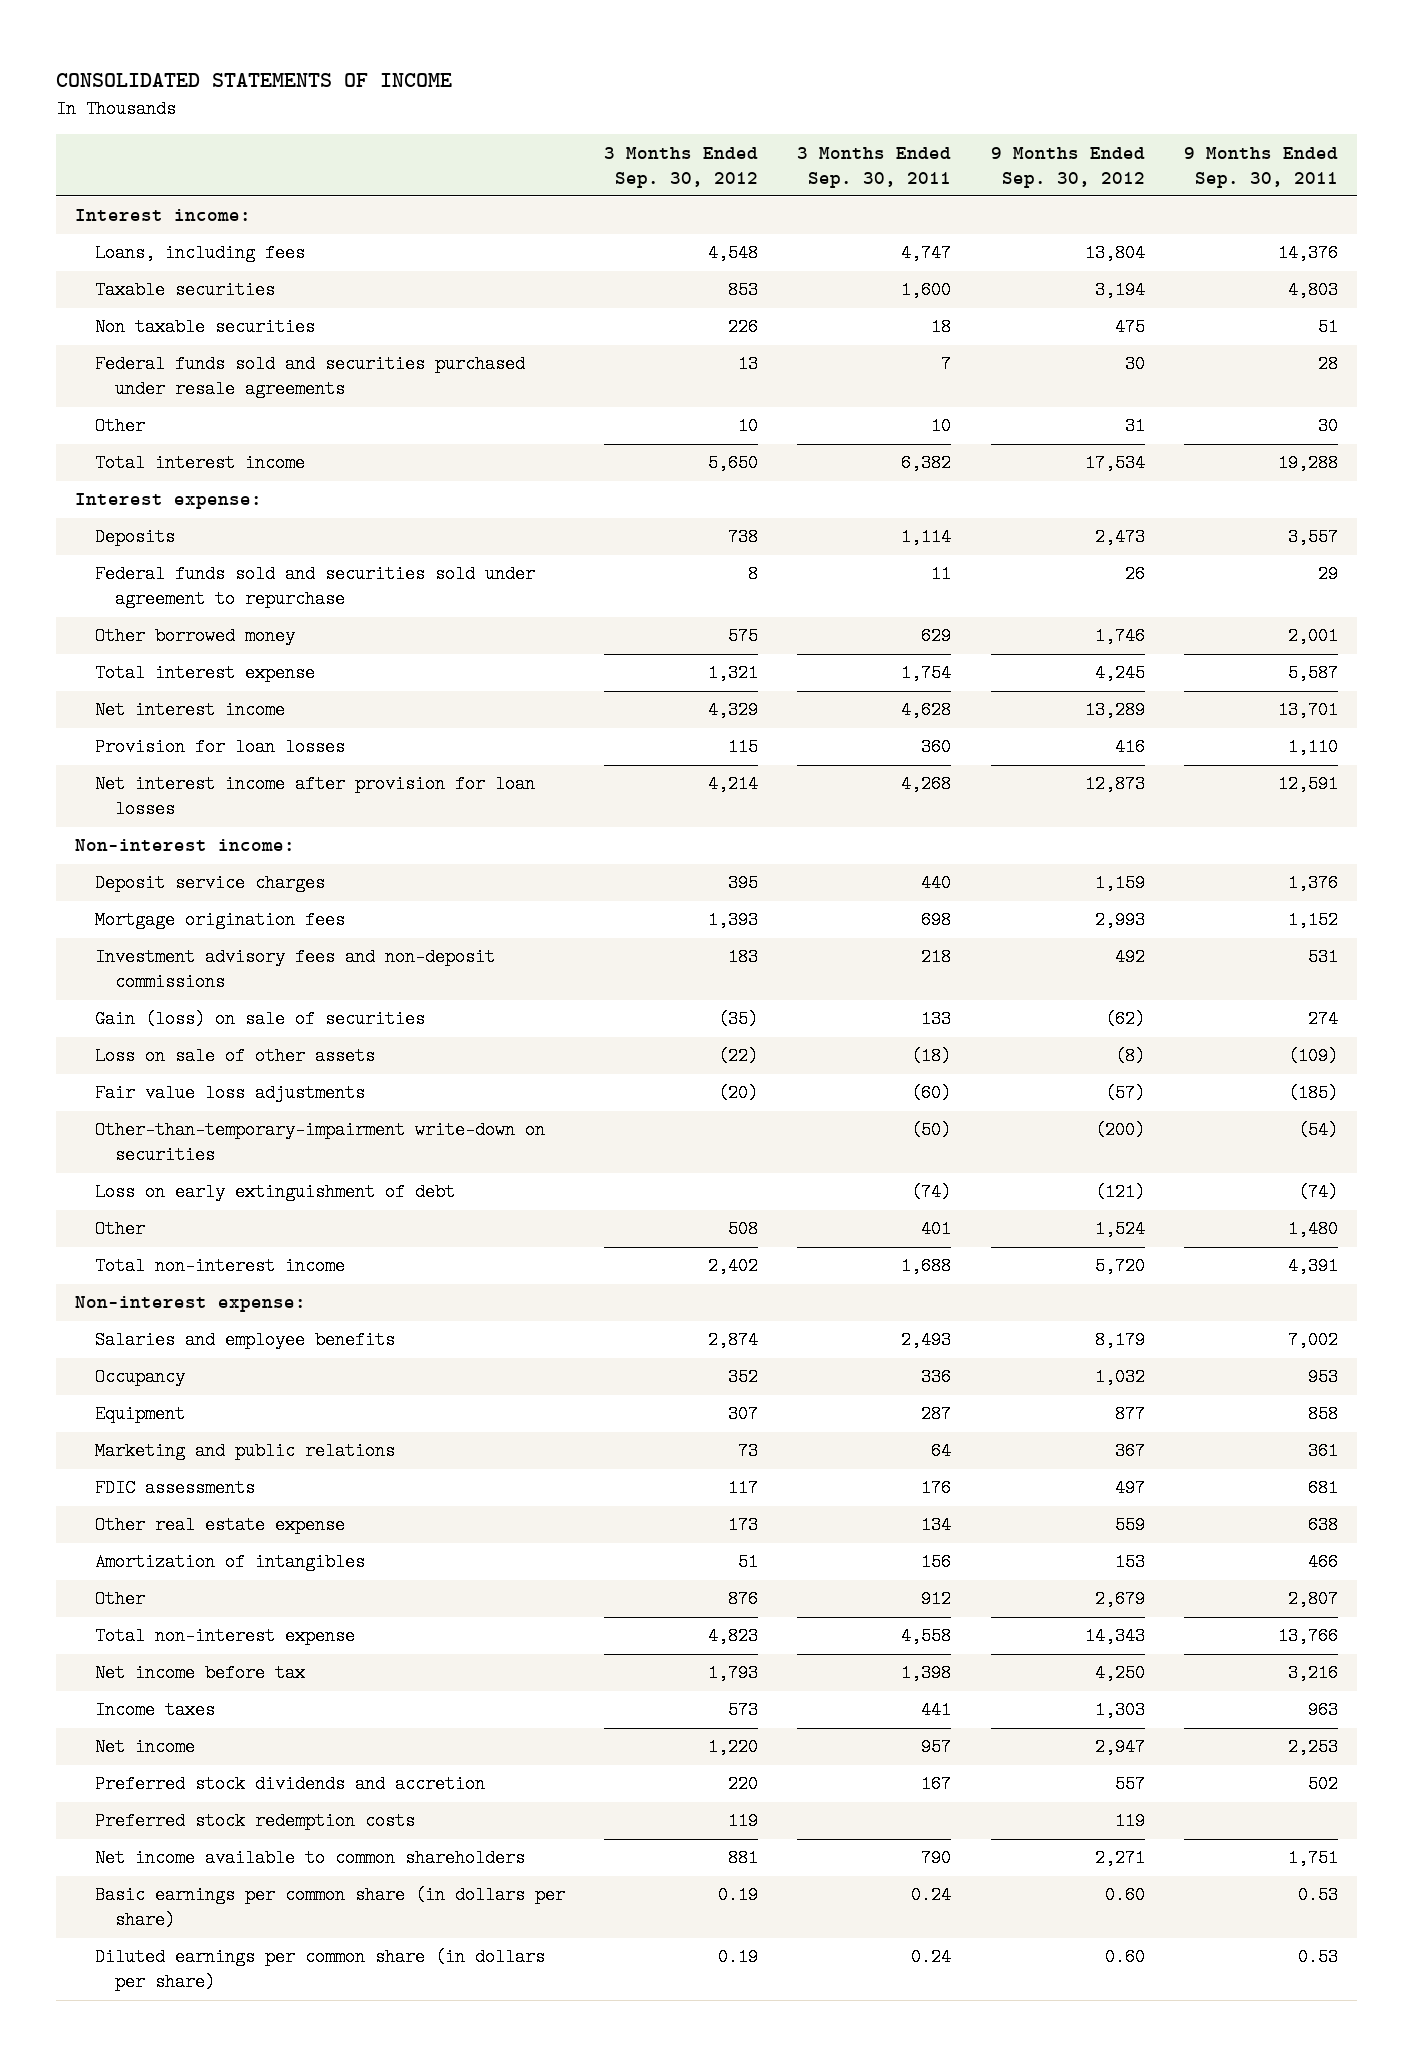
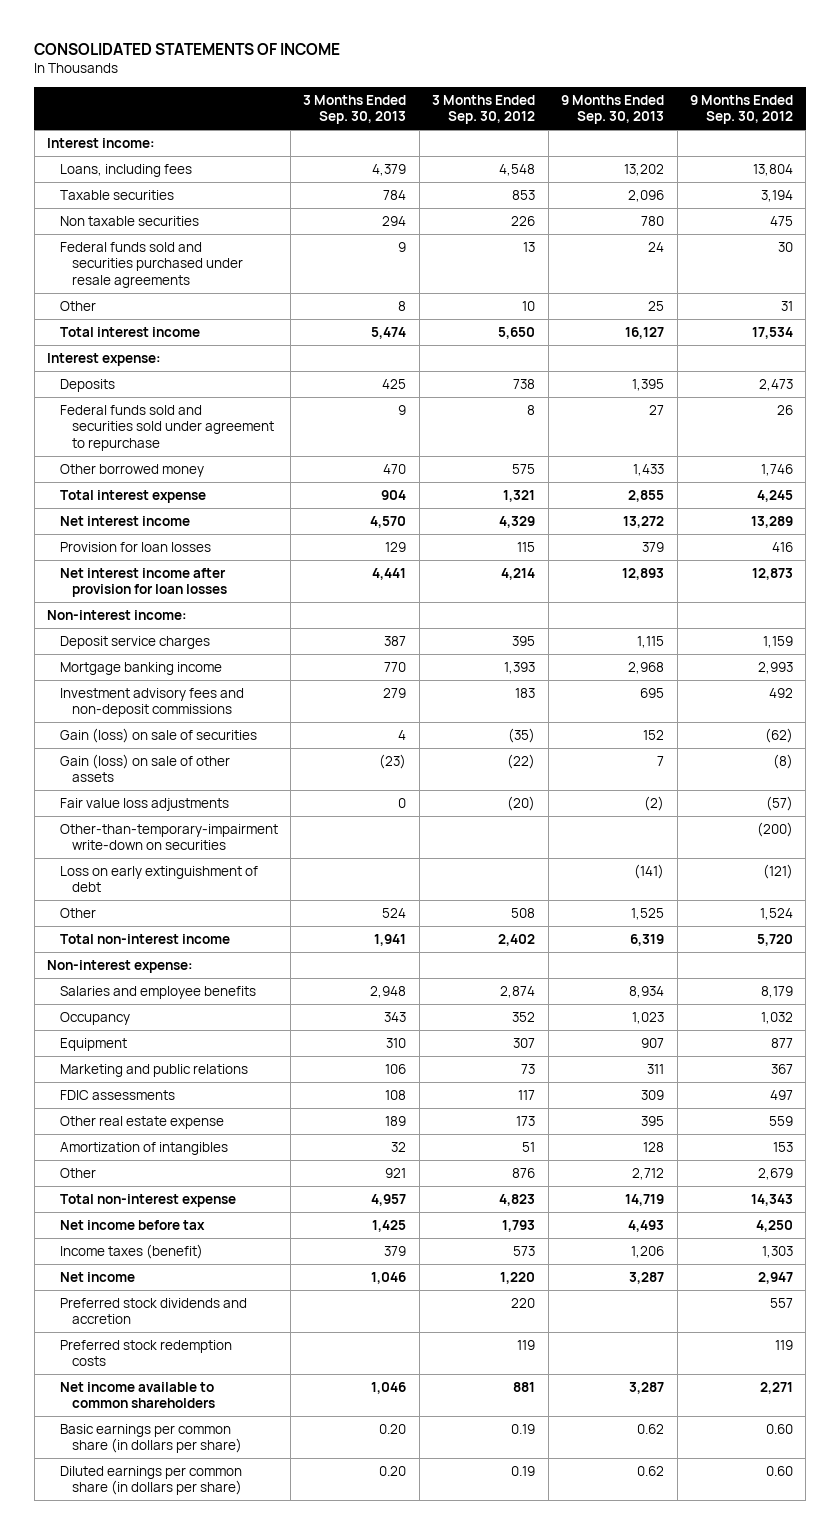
- | 3 Months Ended Sep. 30, 2012 | 3 Months Ended Sep. 30, 2011 | 9 Months Ended Sep. 30, 2012 | 9 Months Ended Sep. 30, 2011
+ | 3 Months Ended Sep. 30, 2013 | 3 Months Ended Sep. 30, 2012 | 9 Months Ended Sep. 30, 2013 | 9 Months Ended Sep. 30, 2012
- Mortgage origination fees | 1,393 | 698 | 2,993 | 1,152
+ Mortgage banking income | 770 | 1,393 | 2,968 | 2,993
- Loss on sale of other assets | (22) | (18) | (8) | (109)
+ Gain (loss) on sale of other assets | (23) | (22) | 7 | (8)
- Income taxes | 573 | 441 | 1,303 | 963
+ Income taxes (benefit) | 379 | 573 | 1,206 | 1,303

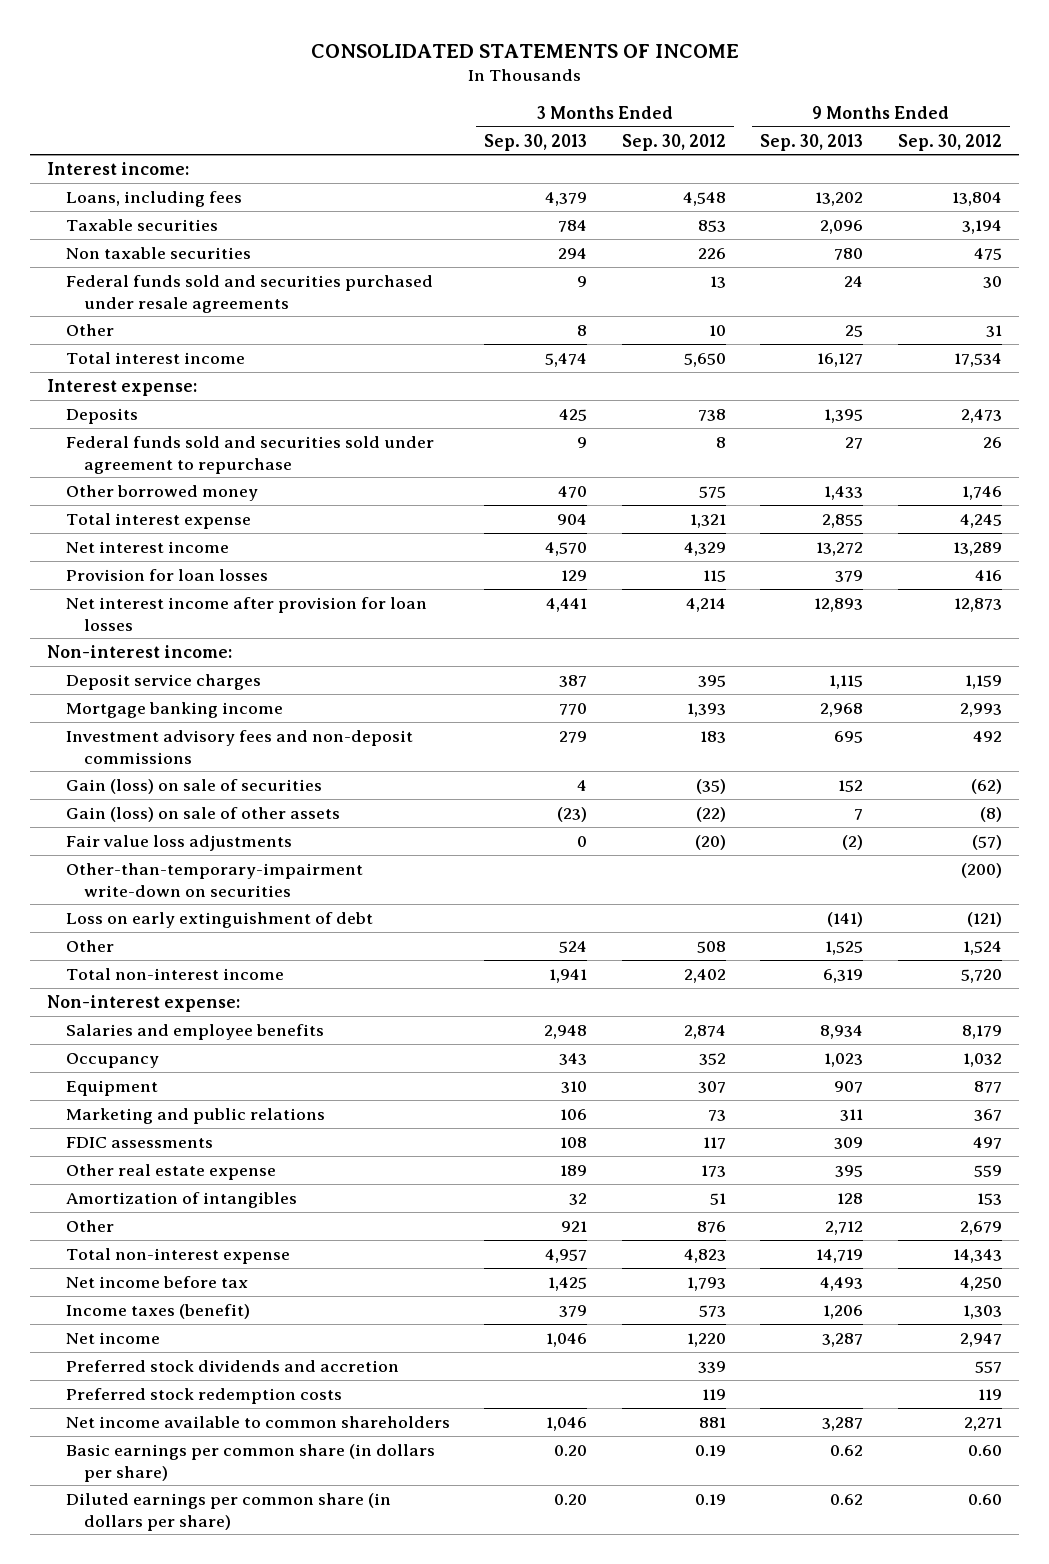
- Preferred stock dividends and accretion | | 220 | | 557
+ Preferred stock dividends and accretion | | 339 | | 557

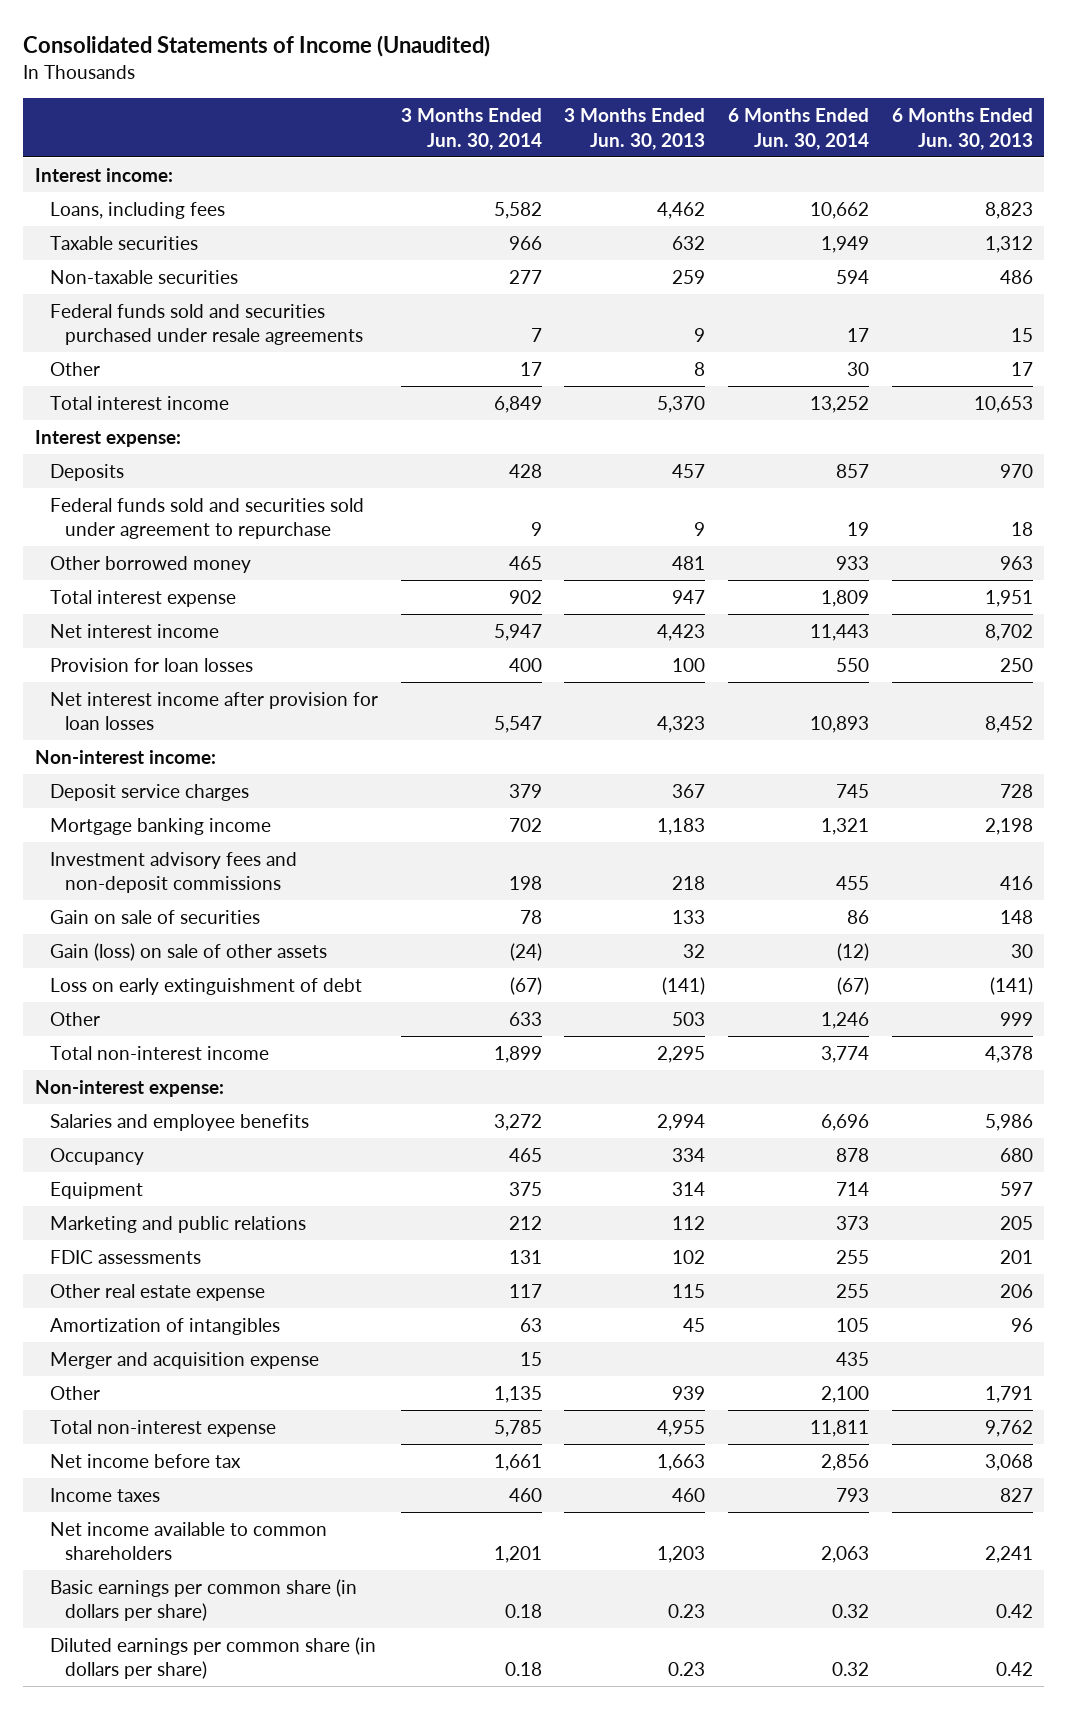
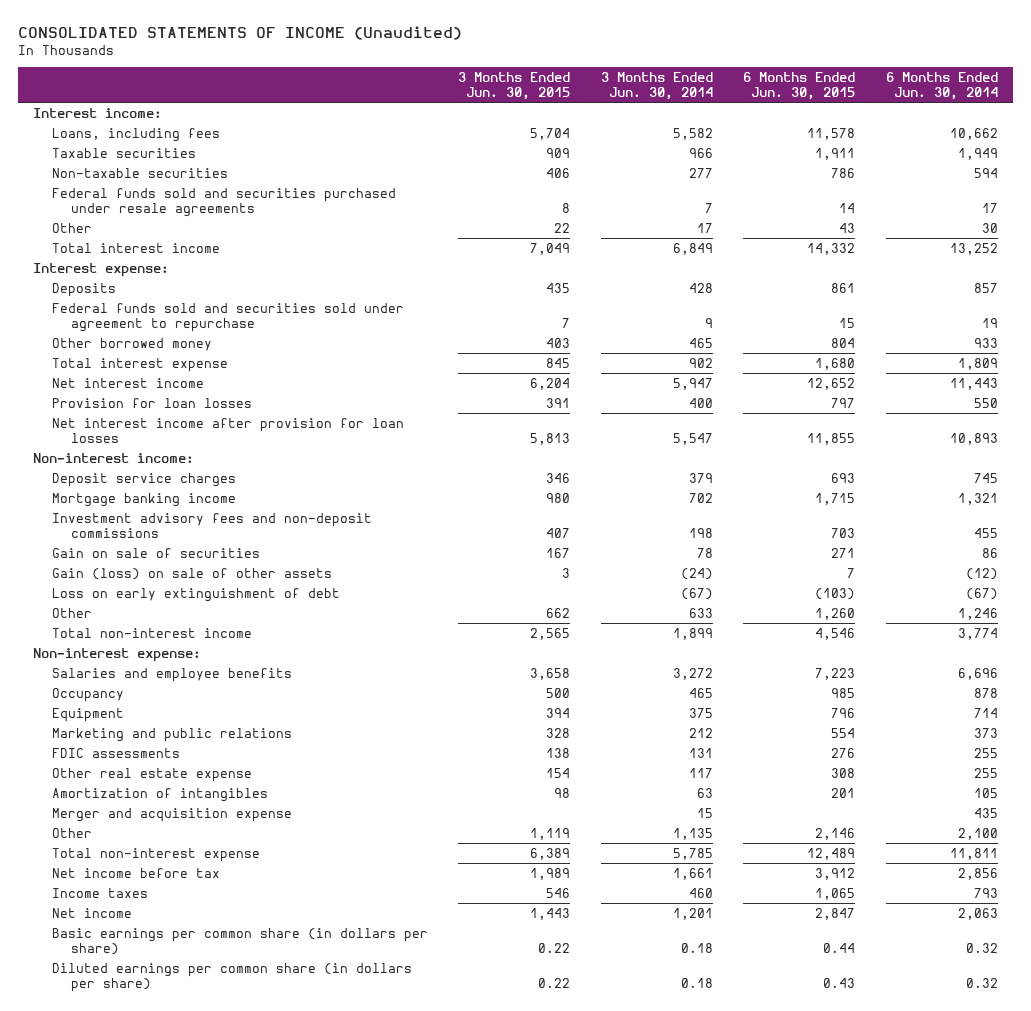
- Consolidated Statements of Income (Unaudited)
+ CONSOLIDATED STATEMENTS OF INCOME (Unaudited)
- | 3 Months Ended Jun. 30, 2014 | 3 Months Ended Jun. 30, 2013 | 6 Months Ended Jun. 30, 2014 | 6 Months Ended Jun. 30, 2013
+ | 3 Months Ended Jun. 30, 2015 | 3 Months Ended Jun. 30, 2014 | 6 Months Ended Jun. 30, 2015 | 6 Months Ended Jun. 30, 2014
- Net income available to common shareholders | 1,201 | 1,203 | 2,063 | 2,241
+ Net income | 1,443 | 1,201 | 2,847 | 2,063

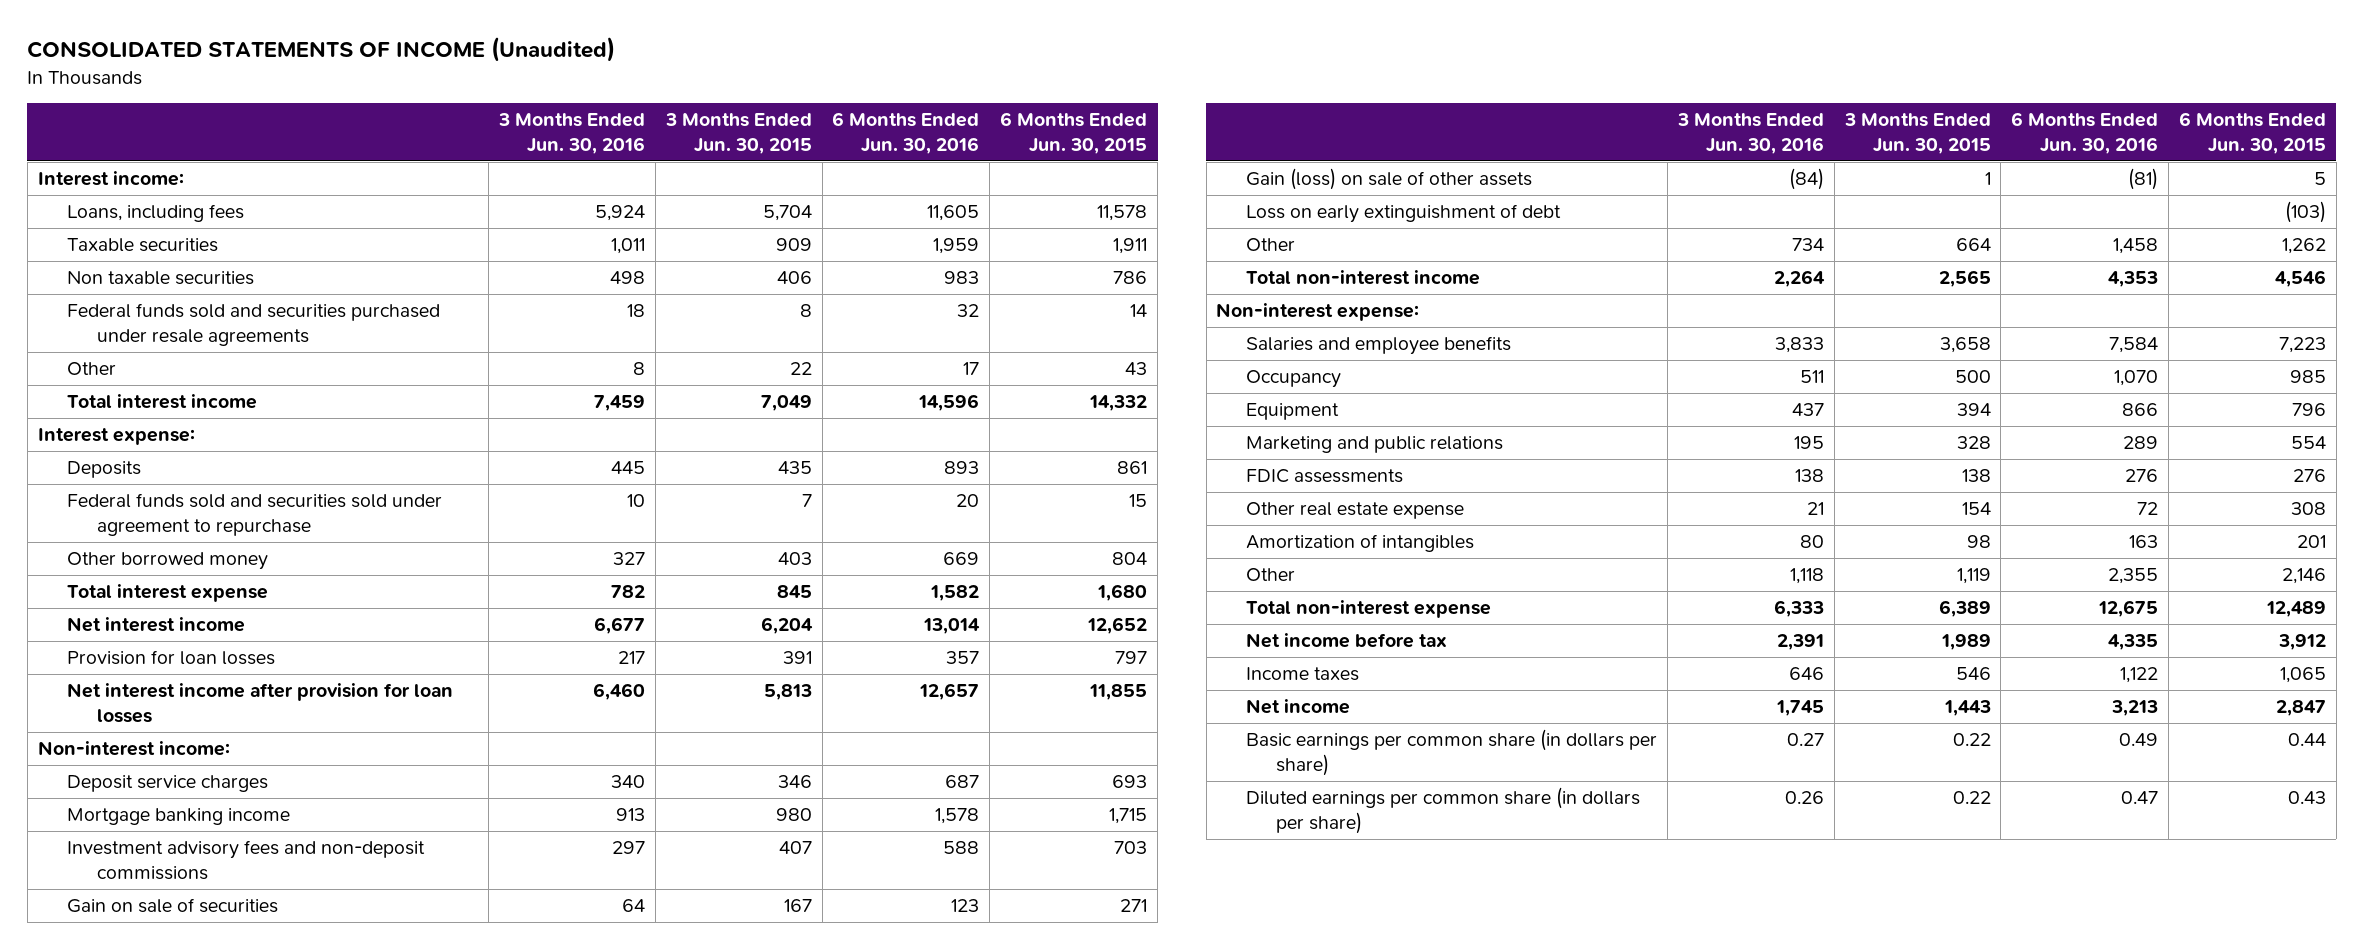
- | 3 Months Ended Jun. 30, 2015 | 3 Months Ended Jun. 30, 2014 | 6 Months Ended Jun. 30, 2015 | 6 Months Ended Jun. 30, 2014
+ | 3 Months Ended Jun. 30, 2016 | 3 Months Ended Jun. 30, 2015 | 6 Months Ended Jun. 30, 2016 | 6 Months Ended Jun. 30, 2015
- Non-taxable securities | 406 | 277 | 786 | 594
+ Non taxable securities | 498 | 406 | 983 | 786
- Gain (loss) on sale of other assets | 3 | (24) | 7 | (12)
+ Gain (loss) on sale of other assets | (84) | 1 | (81) | 5
- Other | 662 | 633 | 1,260 | 1,246
+ Other | 734 | 664 | 1,458 | 1,262
- Merger and acquisition expense | | 15 | | 435

